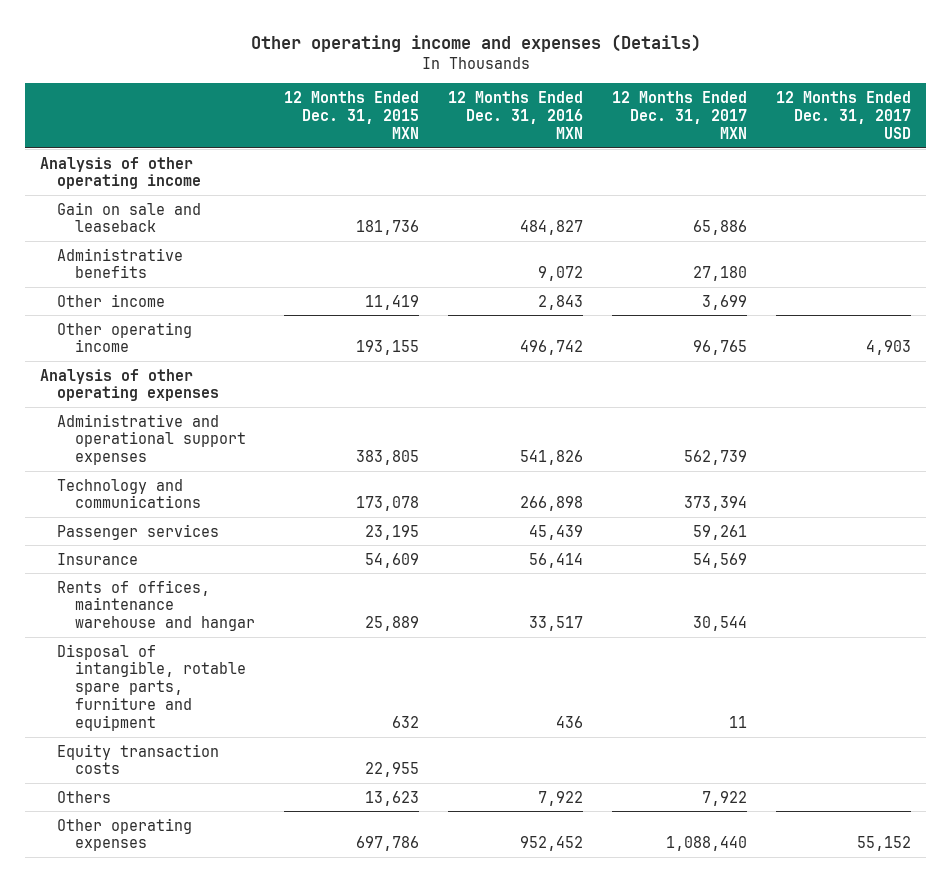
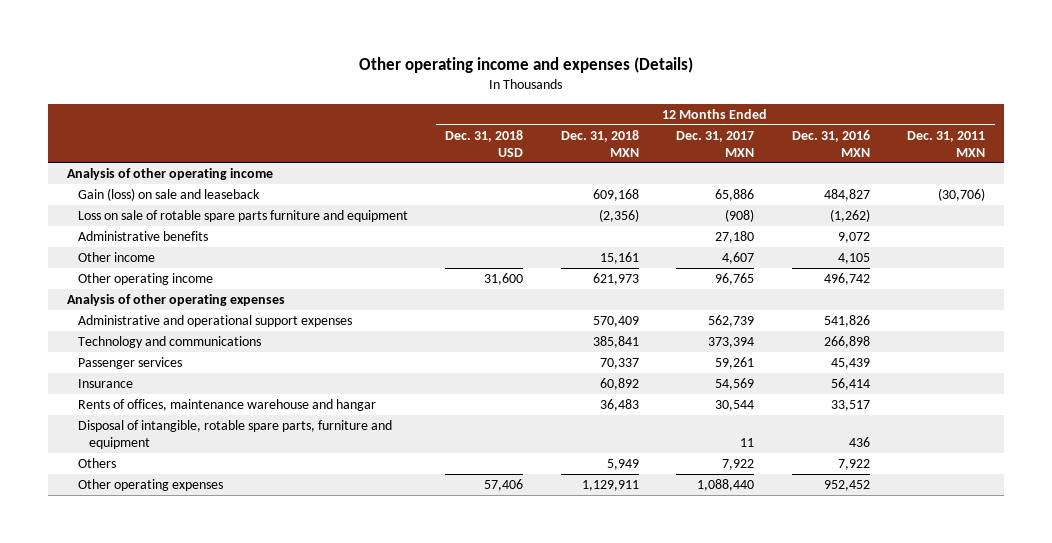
- | 12 Months Ended Dec. 31, 2015 MXN | 12 Months Ended Dec. 31, 2016 MXN | 12 Months Ended Dec. 31, 2017 MXN | 12 Months Ended Dec. 31, 2017 USD
+ | 12 Months Ended Dec. 31, 2018 USD | 12 Months Ended Dec. 31, 2018 MXN | 12 Months Ended Dec. 31, 2017 MXN | 12 Months Ended Dec. 31, 2016 MXN | 12 Months Ended Dec. 31, 2011 MXN
- Gain on sale and leaseback | 181,736 | 484,827 | 65,886 |
+ Gain (loss) on sale and leaseback | | 609,168 | 65,886 | 484,827 | (30,706)
+ Loss on sale of rotable spare parts furniture and equipment | | (2,356) | (908) | (1,262) |
- Other income | 11,419 | 2,843 | 3,699 |
+ Other income | | 15,161 | 4,607 | 4,105 |
- Equity transaction costs | 22,955 | | |

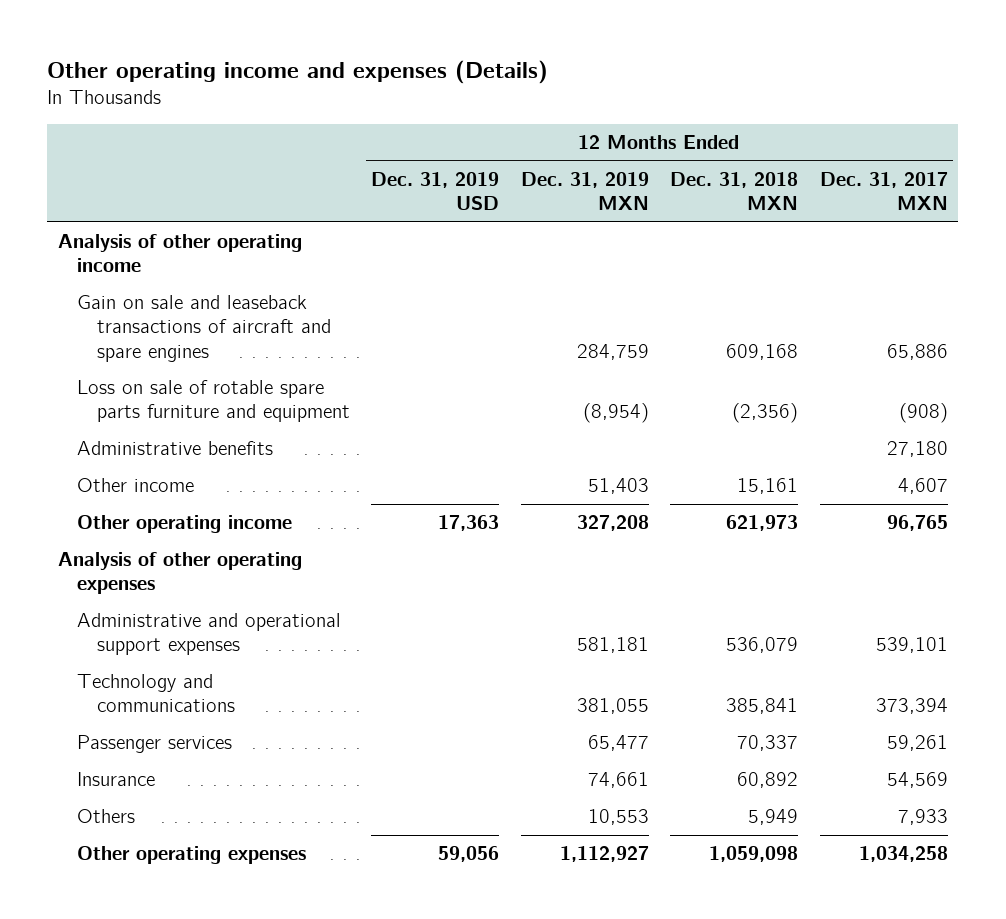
- | 12 Months Ended Dec. 31, 2018 USD | 12 Months Ended Dec. 31, 2018 MXN | 12 Months Ended Dec. 31, 2017 MXN | 12 Months Ended Dec. 31, 2016 MXN | 12 Months Ended Dec. 31, 2011 MXN
+ | 12 Months Ended Dec. 31, 2019 USD | 12 Months Ended Dec. 31, 2019 MXN | 12 Months Ended Dec. 31, 2018 MXN | 12 Months Ended Dec. 31, 2017 MXN
- Gain (loss) on sale and leaseback | | 609,168 | 65,886 | 484,827 | (30,706)
+ Gain on sale and leaseback transactions of aircraft and spare engines | | 284,759 | 609,168 | 65,886
- Administrative and operational support expenses | | 570,409 | 562,739 | 541,826 |
+ Administrative and operational support expenses | | 581,181 | 536,079 | 539,101
- Rents of offices, maintenance warehouse and hangar | | 36,483 | 30,544 | 33,517 |
- Disposal of intangible, rotable spare parts, furniture and equipment | | | 11 | 436 |
- Others | | 5,949 | 7,922 | 7,922 |
- Other operating expenses | 57,406 | 1,129,911 | 1,088,440 | 952,452 |
+ Others | | 10,553 | 5,949 | 7,933
+ Other operating expenses | 59,056 | 1,112,927 | 1,059,098 | 1,034,258

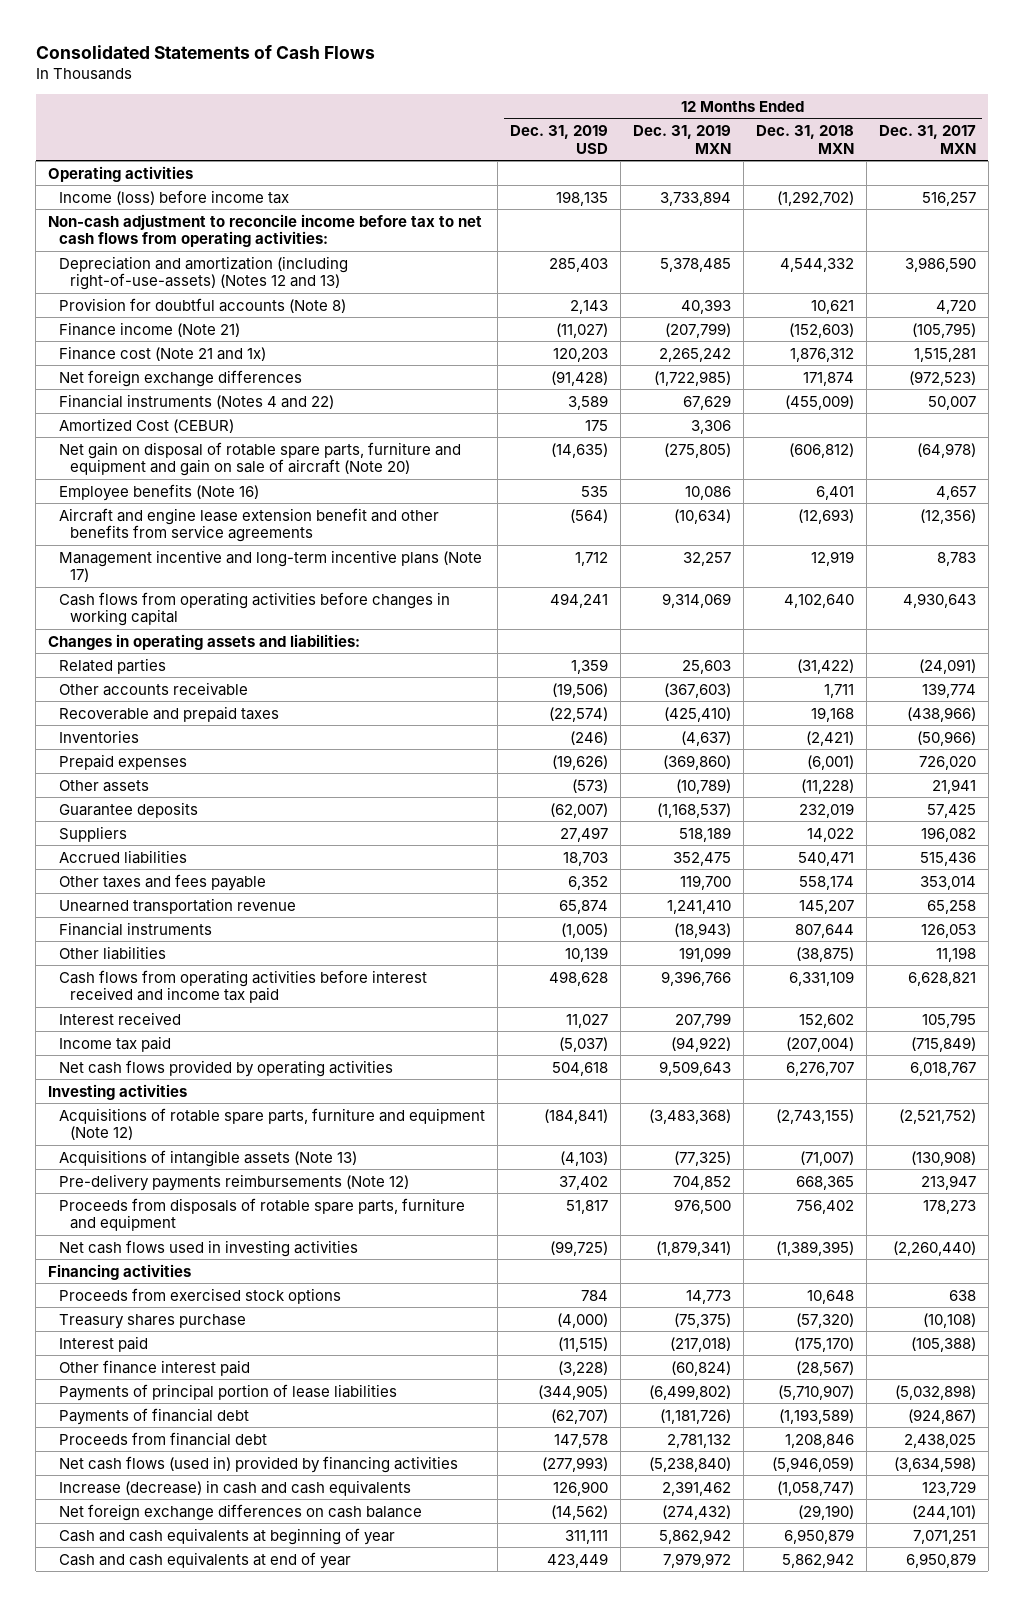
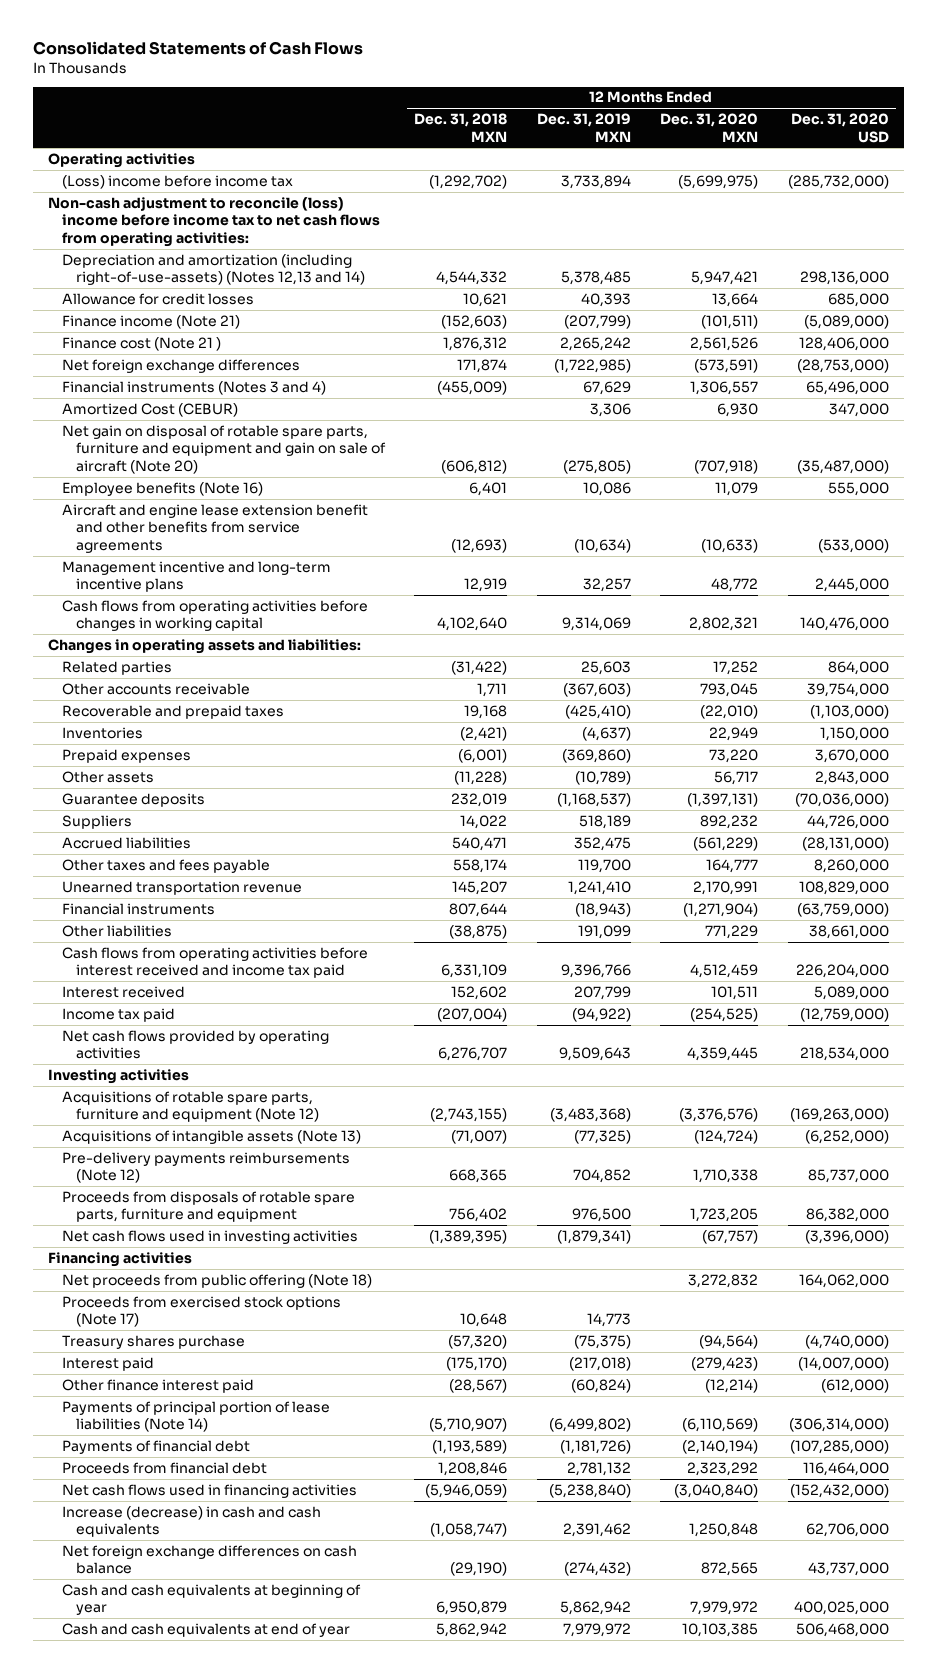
- | 12 Months Ended Dec. 31, 2019 USD | 12 Months Ended Dec. 31, 2019 MXN | 12 Months Ended Dec. 31, 2018 MXN | 12 Months Ended Dec. 31, 2017 MXN
+ | 12 Months Ended Dec. 31, 2018 MXN | 12 Months Ended Dec. 31, 2019 MXN | 12 Months Ended Dec. 31, 2020 MXN | 12 Months Ended Dec. 31, 2020 USD
- Income (loss) before income tax | 198,135 | 3,733,894 | (1,292,702) | 516,257
- Non-cash adjustment to reconcile income before tax to net cash flows from operating activities:
- Depreciation and amortization (including right-of-use-assets) (Notes 12 and 13) | 285,403 | 5,378,485 | 4,544,332 | 3,986,590
- Provision for doubtful accounts (Note 8) | 2,143 | 40,393 | 10,621 | 4,720
+ (Loss) income before income tax | (1,292,702) | 3,733,894 | (5,699,975) | (285,732,000)
+ Non-cash adjustment to reconcile (loss) income before income tax to net cash flows from operating activities:
+ Depreciation and amortization (including right-of-use-assets) (Notes 12,13 and 14) | 4,544,332 | 5,378,485 | 5,947,421 | 298,136,000
+ Allowance for credit losses | 10,621 | 40,393 | 13,664 | 685,000
- Finance cost (Note 21 and 1x) | 120,203 | 2,265,242 | 1,876,312 | 1,515,281
+ Finance cost (Note 21 ) | 1,876,312 | 2,265,242 | 2,561,526 | 128,406,000
- Financial instruments (Notes 4 and 22) | 3,589 | 67,629 | (455,009) | 50,007
+ Financial instruments (Notes 3 and 4) | (455,009) | 67,629 | 1,306,557 | 65,496,000
- Management incentive and long-term incentive plans (Note 17) | 1,712 | 32,257 | 12,919 | 8,783
+ Management incentive and long-term incentive plans | 12,919 | 32,257 | 48,772 | 2,445,000
- Proceeds from exercised stock options | 784 | 14,773 | 10,648 | 638
+ Net proceeds from public offering (Note 18) | | | 3,272,832 | 164,062,000
+ Proceeds from exercised stock options (Note 17) | 10,648 | 14,773 | |
- Payments of principal portion of lease liabilities | (344,905) | (6,499,802) | (5,710,907) | (5,032,898)
+ Payments of principal portion of lease liabilities (Note 14) | (5,710,907) | (6,499,802) | (6,110,569) | (306,314,000)
- Net cash flows (used in) provided by financing activities | (277,993) | (5,238,840) | (5,946,059) | (3,634,598)
+ Net cash flows used in financing activities | (5,946,059) | (5,238,840) | (3,040,840) | (152,432,000)

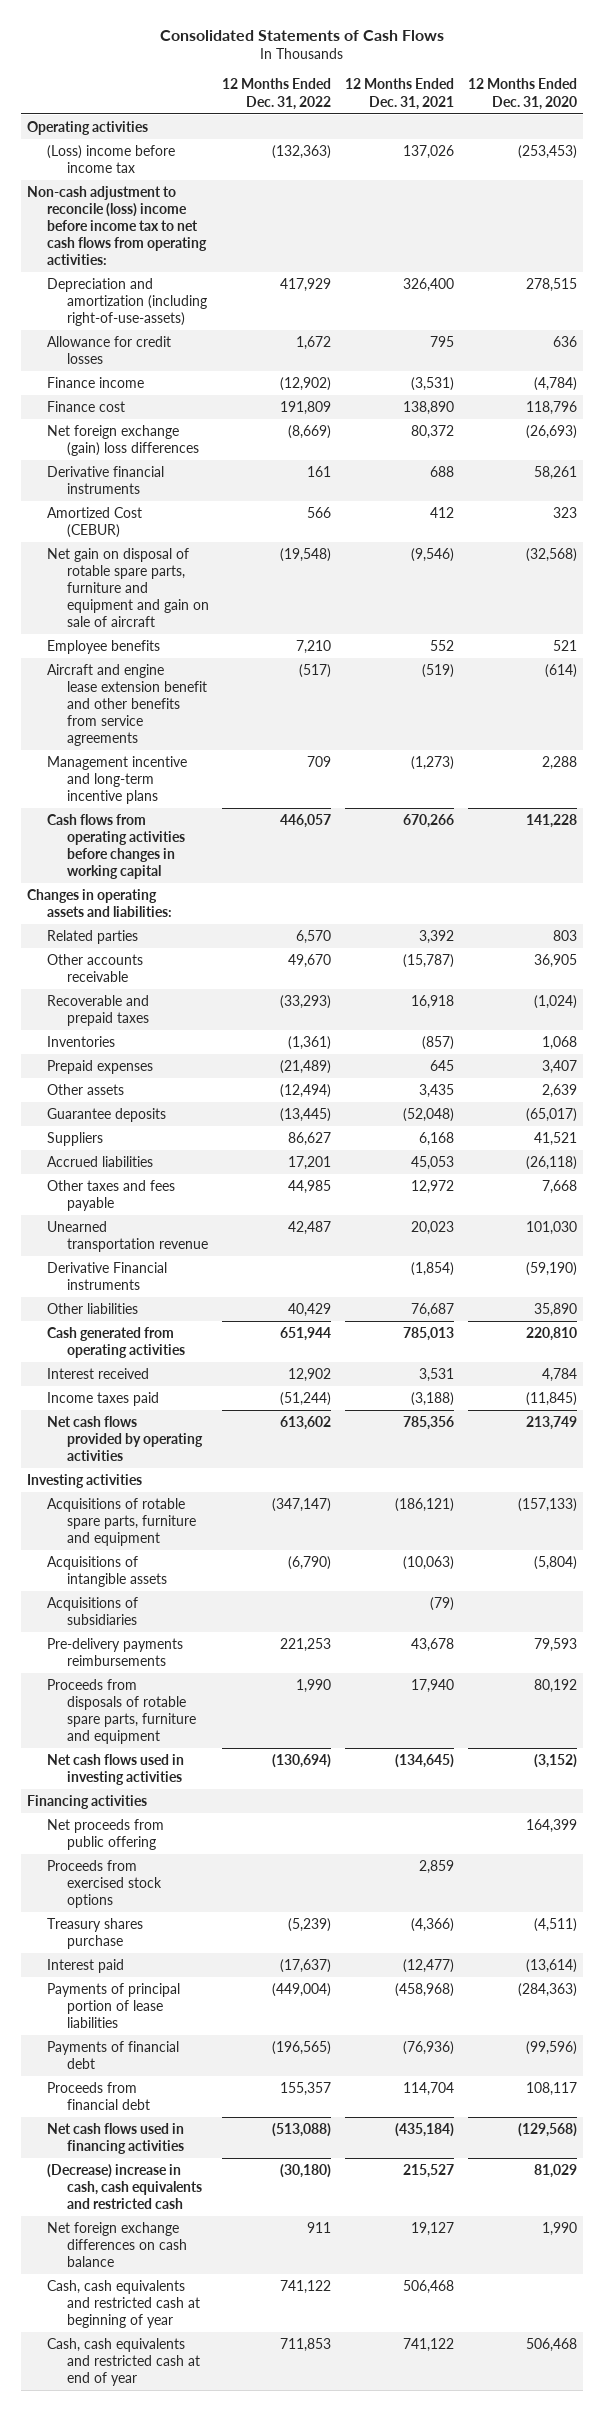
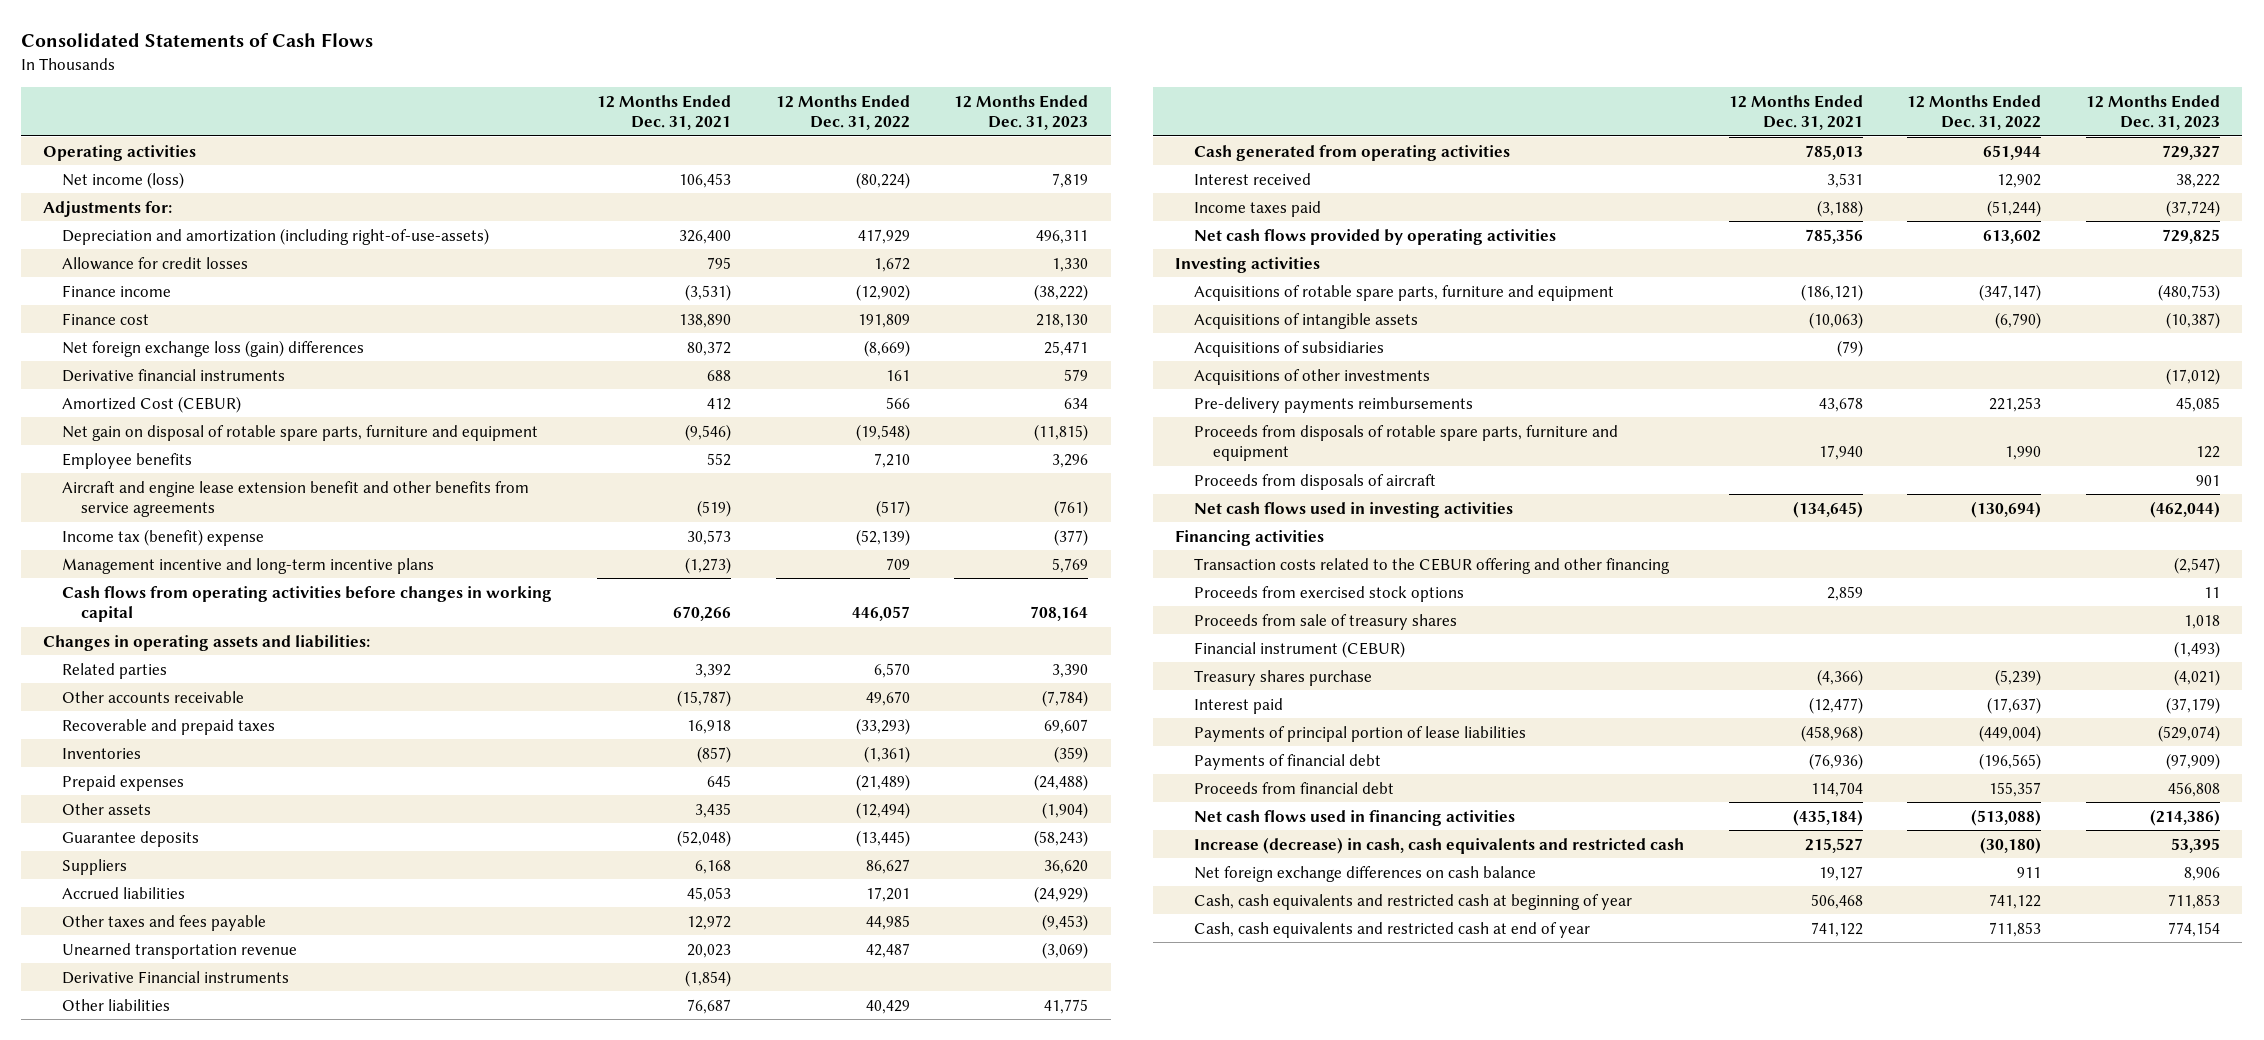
- | 12 Months Ended Dec. 31, 2022 | 12 Months Ended Dec. 31, 2021 | 12 Months Ended Dec. 31, 2020
+ | 12 Months Ended Dec. 31, 2021 | 12 Months Ended Dec. 31, 2022 | 12 Months Ended Dec. 31, 2023
- (Loss) income before income tax | (132,363) | 137,026 | (253,453)
- Non-cash adjustment to reconcile (loss) income before income tax to net cash flows from operating activities:
+ Net income (loss) | 106,453 | (80,224) | 7,819
+ Adjustments for:
- Net foreign exchange (gain) loss differences | (8,669) | 80,372 | (26,693)
+ Net foreign exchange loss (gain) differences | 80,372 | (8,669) | 25,471
- Net gain on disposal of rotable spare parts, furniture and equipment and gain on sale of aircraft | (19,548) | (9,546) | (32,568)
+ Net gain on disposal of rotable spare parts, furniture and equipment | (9,546) | (19,548) | (11,815)
+ Income tax (benefit) expense | 30,573 | (52,139) | (377)
+ Acquisitions of other investments | | | (17,012)
+ Proceeds from disposals of aircraft | | | 901
- Net proceeds from public offering | | | 164,399
+ Transaction costs related to the CEBUR offering and other financing | | | (2,547)
+ Proceeds from sale of treasury shares | | | 1,018
+ Financial instrument (CEBUR) | | | (1,493)
- (Decrease) increase in cash, cash equivalents and restricted cash | (30,180) | 215,527 | 81,029
+ Increase (decrease) in cash, cash equivalents and restricted cash | 215,527 | (30,180) | 53,395

